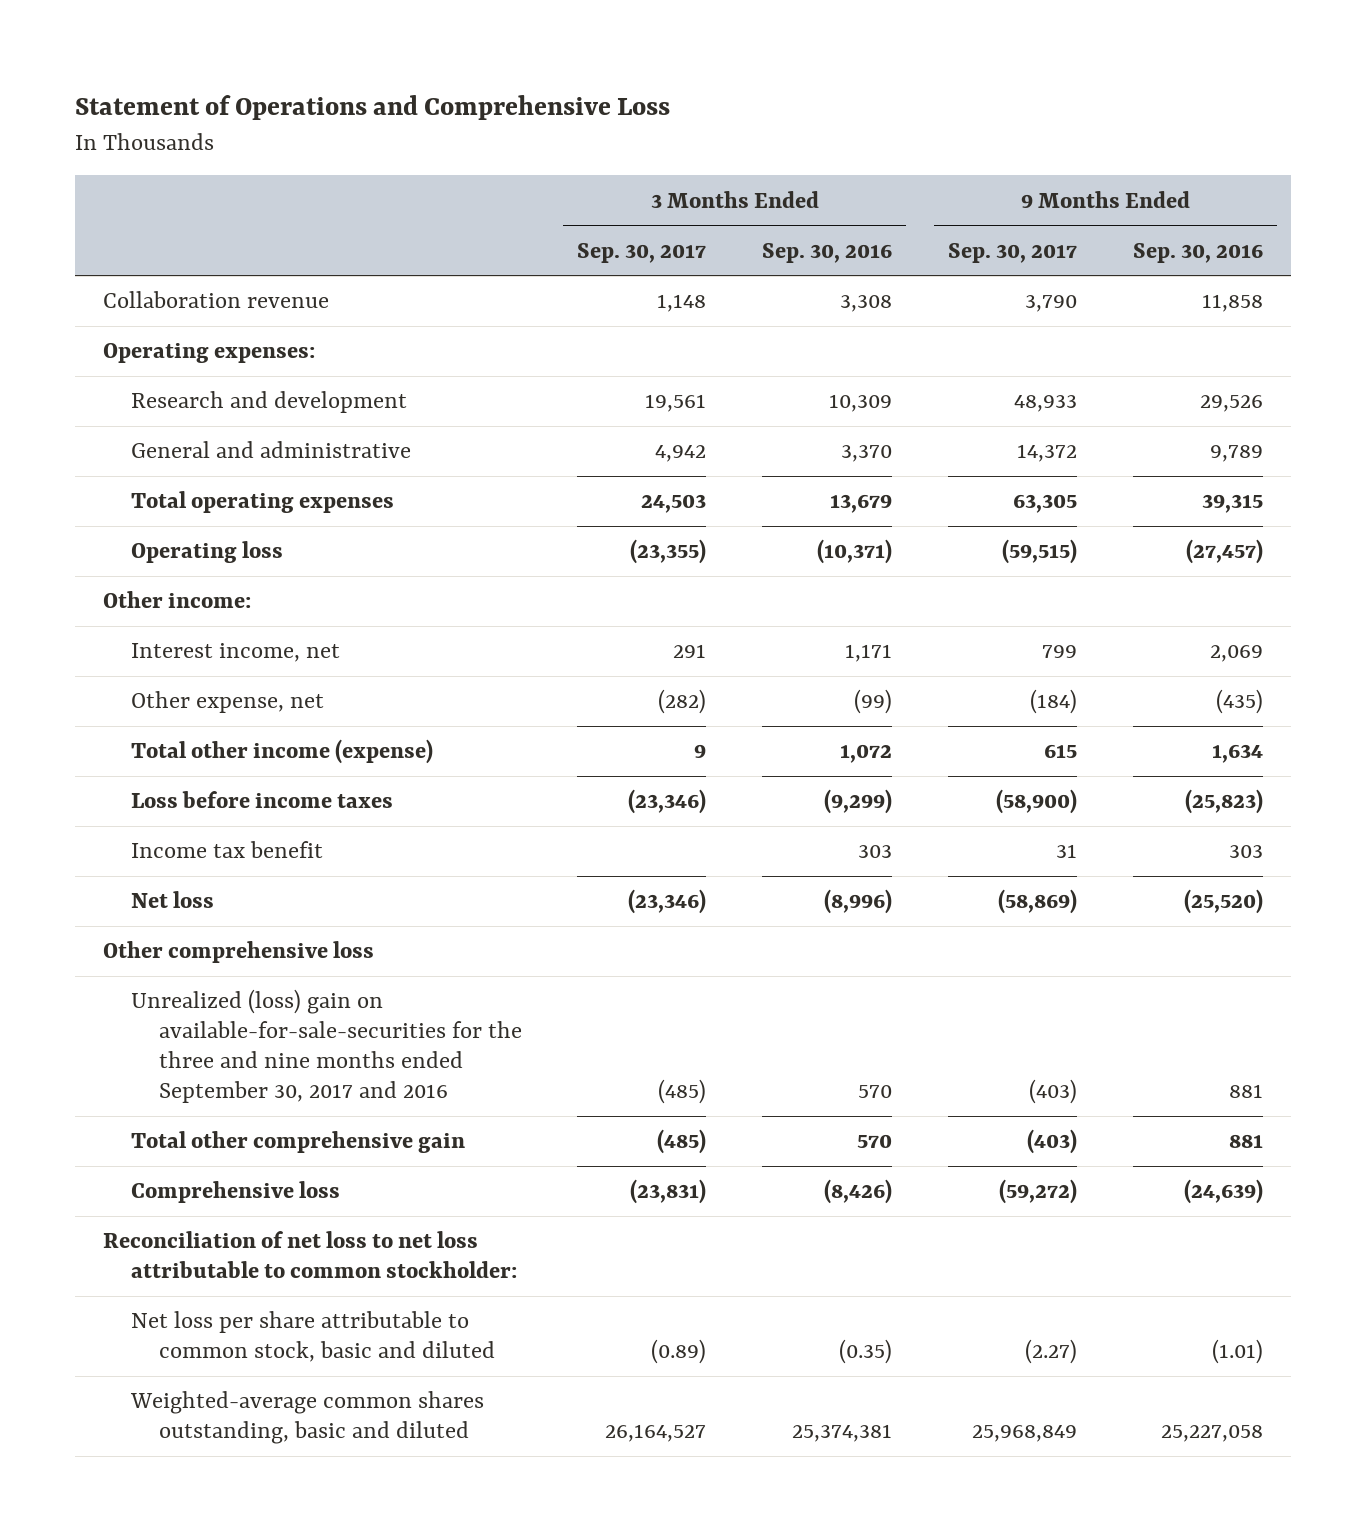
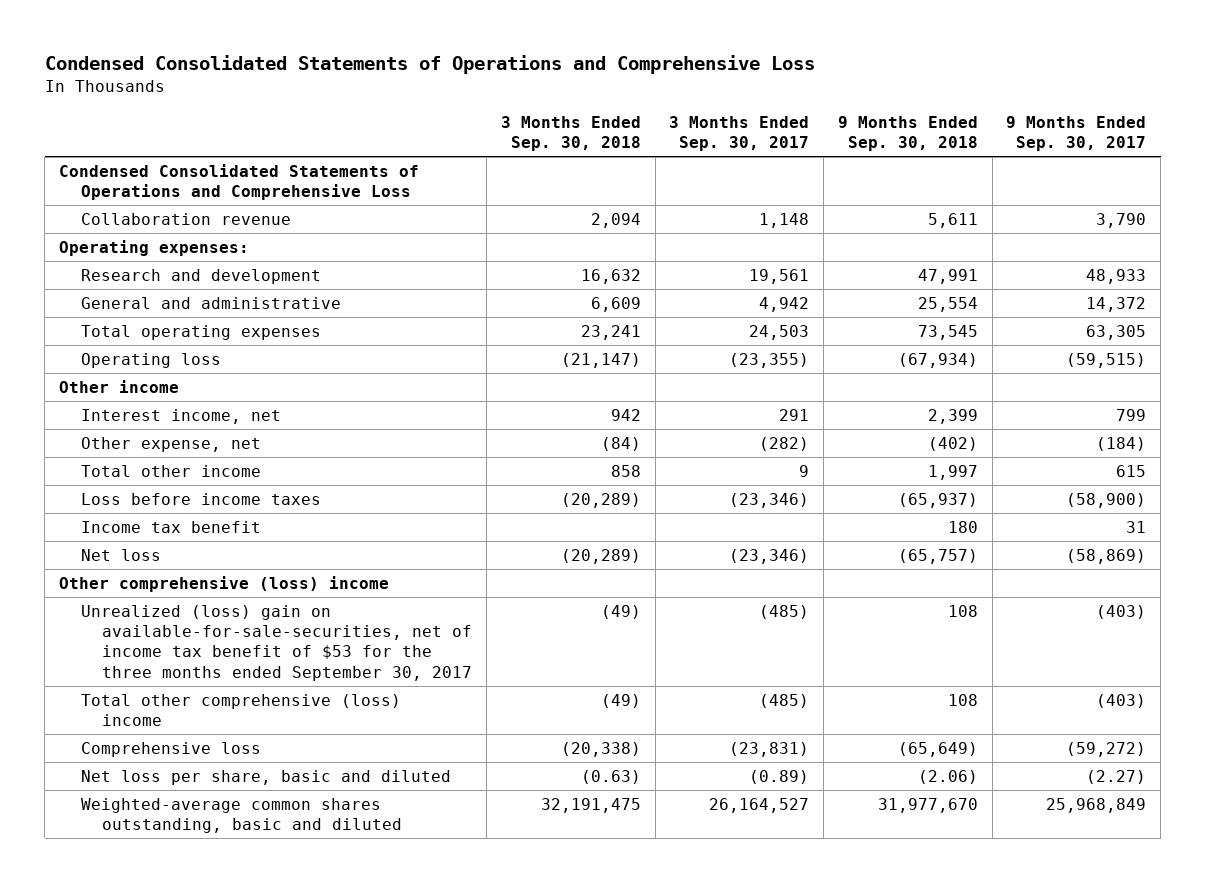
- Statement of Operations and Comprehensive Loss
+ Condensed Consolidated Statements of Operations and Comprehensive Loss
- | 3 Months Ended Sep. 30, 2017 | 3 Months Ended Sep. 30, 2016 | 9 Months Ended Sep. 30, 2017 | 9 Months Ended Sep. 30, 2016
+ | 3 Months Ended Sep. 30, 2018 | 3 Months Ended Sep. 30, 2017 | 9 Months Ended Sep. 30, 2018 | 9 Months Ended Sep. 30, 2017
+ Condensed Consolidated Statements of Operations and Comprehensive Loss
- Other income:
+ Other income
- Total other income (expense) | 9 | 1,072 | 615 | 1,634
+ Total other income | 858 | 9 | 1,997 | 615
- Other comprehensive loss
- Unrealized (loss) gain on available-for-sale-securities for the three and nine months ended September 30, 2017 and 2016 | (485) | 570 | (403) | 881
- Total other comprehensive gain | (485) | 570 | (403) | 881
+ Other comprehensive (loss) income
+ Unrealized (loss) gain on available-for-sale-securities, net of income tax benefit of $53 for the three months ended September 30, 2017 | (49) | (485) | 108 | (403)
+ Total other comprehensive (loss) income | (49) | (485) | 108 | (403)
- Reconciliation of net loss to net loss attributable to common stockholder:
- Net loss per share attributable to common stock, basic and diluted | (0.89) | (0.35) | (2.27) | (1.01)
+ Net loss per share, basic and diluted | (0.63) | (0.89) | (2.06) | (2.27)

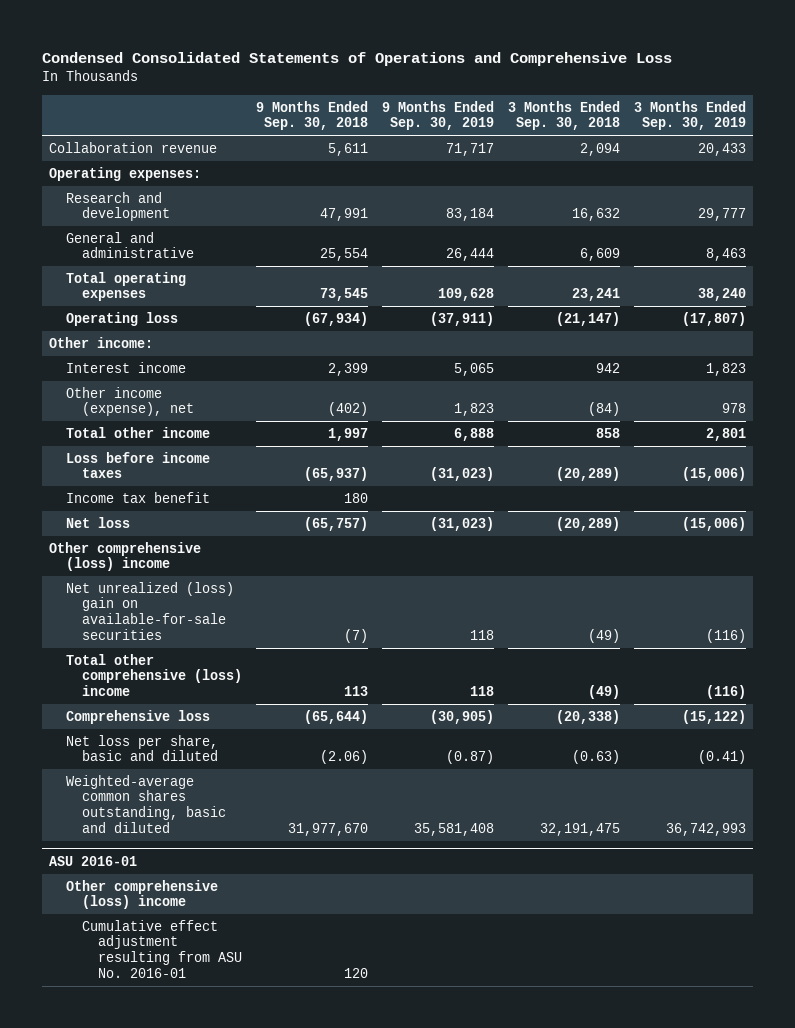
- | 3 Months Ended Sep. 30, 2018 | 3 Months Ended Sep. 30, 2017 | 9 Months Ended Sep. 30, 2018 | 9 Months Ended Sep. 30, 2017
+ | 9 Months Ended Sep. 30, 2018 | 9 Months Ended Sep. 30, 2019 | 3 Months Ended Sep. 30, 2018 | 3 Months Ended Sep. 30, 2019
- Condensed Consolidated Statements of Operations and Comprehensive Loss
- Other income
- Interest income, net | 942 | 291 | 2,399 | 799
- Other expense, net | (84) | (282) | (402) | (184)
+ Other income:
+ Interest income | 2,399 | 5,065 | 942 | 1,823
+ Other income (expense), net | (402) | 1,823 | (84) | 978
- Unrealized (loss) gain on available-for-sale-securities, net of income tax benefit of $53 for the three months ended September 30, 2017 | (49) | (485) | 108 | (403)
- Total other comprehensive (loss) income | (49) | (485) | 108 | (403)
- Comprehensive loss | (20,338) | (23,831) | (65,649) | (59,272)
+ Net unrealized (loss) gain on available-for-sale securities | (7) | 118 | (49) | (116)
+ Total other comprehensive (loss) income | 113 | 118 | (49) | (116)
+ Comprehensive loss | (65,644) | (30,905) | (20,338) | (15,122)
+ ASU 2016-01
+ Other comprehensive (loss) income
+ Cumulative effect adjustment resulting from ASU No. 2016-01 | 120 | | |

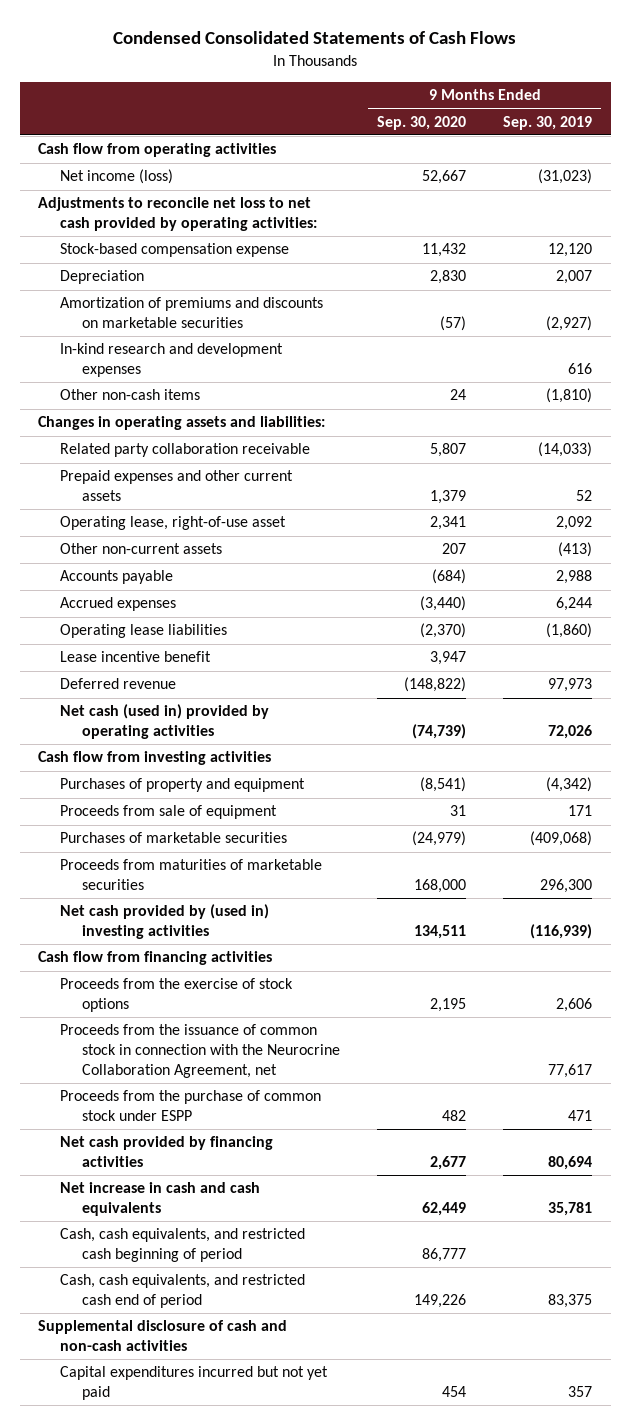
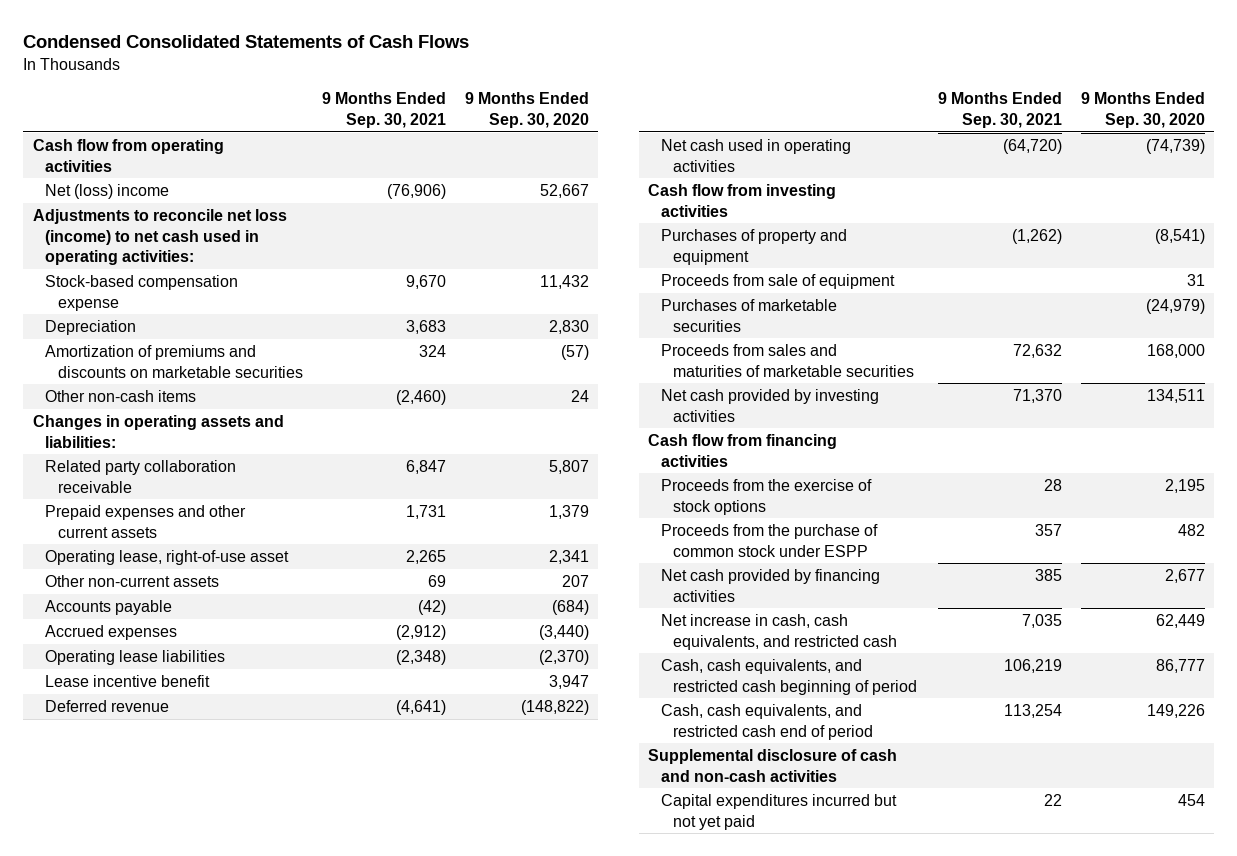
- | 9 Months Ended Sep. 30, 2020 | 9 Months Ended Sep. 30, 2019
+ | 9 Months Ended Sep. 30, 2021 | 9 Months Ended Sep. 30, 2020
- Net income (loss) | 52,667 | (31,023)
- Adjustments to reconcile net loss to net cash provided by operating activities:
+ Net (loss) income | (76,906) | 52,667
+ Adjustments to reconcile net loss (income) to net cash used in operating activities:
- In-kind research and development expenses | | 616
- Net cash (used in) provided by operating activities | (74,739) | 72,026
+ Net cash used in operating activities | (64,720) | (74,739)
- Proceeds from maturities of marketable securities | 168,000 | 296,300
- Net cash provided by (used in) investing activities | 134,511 | (116,939)
+ Proceeds from sales and maturities of marketable securities | 72,632 | 168,000
+ Net cash provided by investing activities | 71,370 | 134,511
- Proceeds from the issuance of common stock in connection with the Neurocrine Collaboration Agreement, net | | 77,617
- Net increase in cash and cash equivalents | 62,449 | 35,781
+ Net increase in cash, cash equivalents, and restricted cash | 7,035 | 62,449

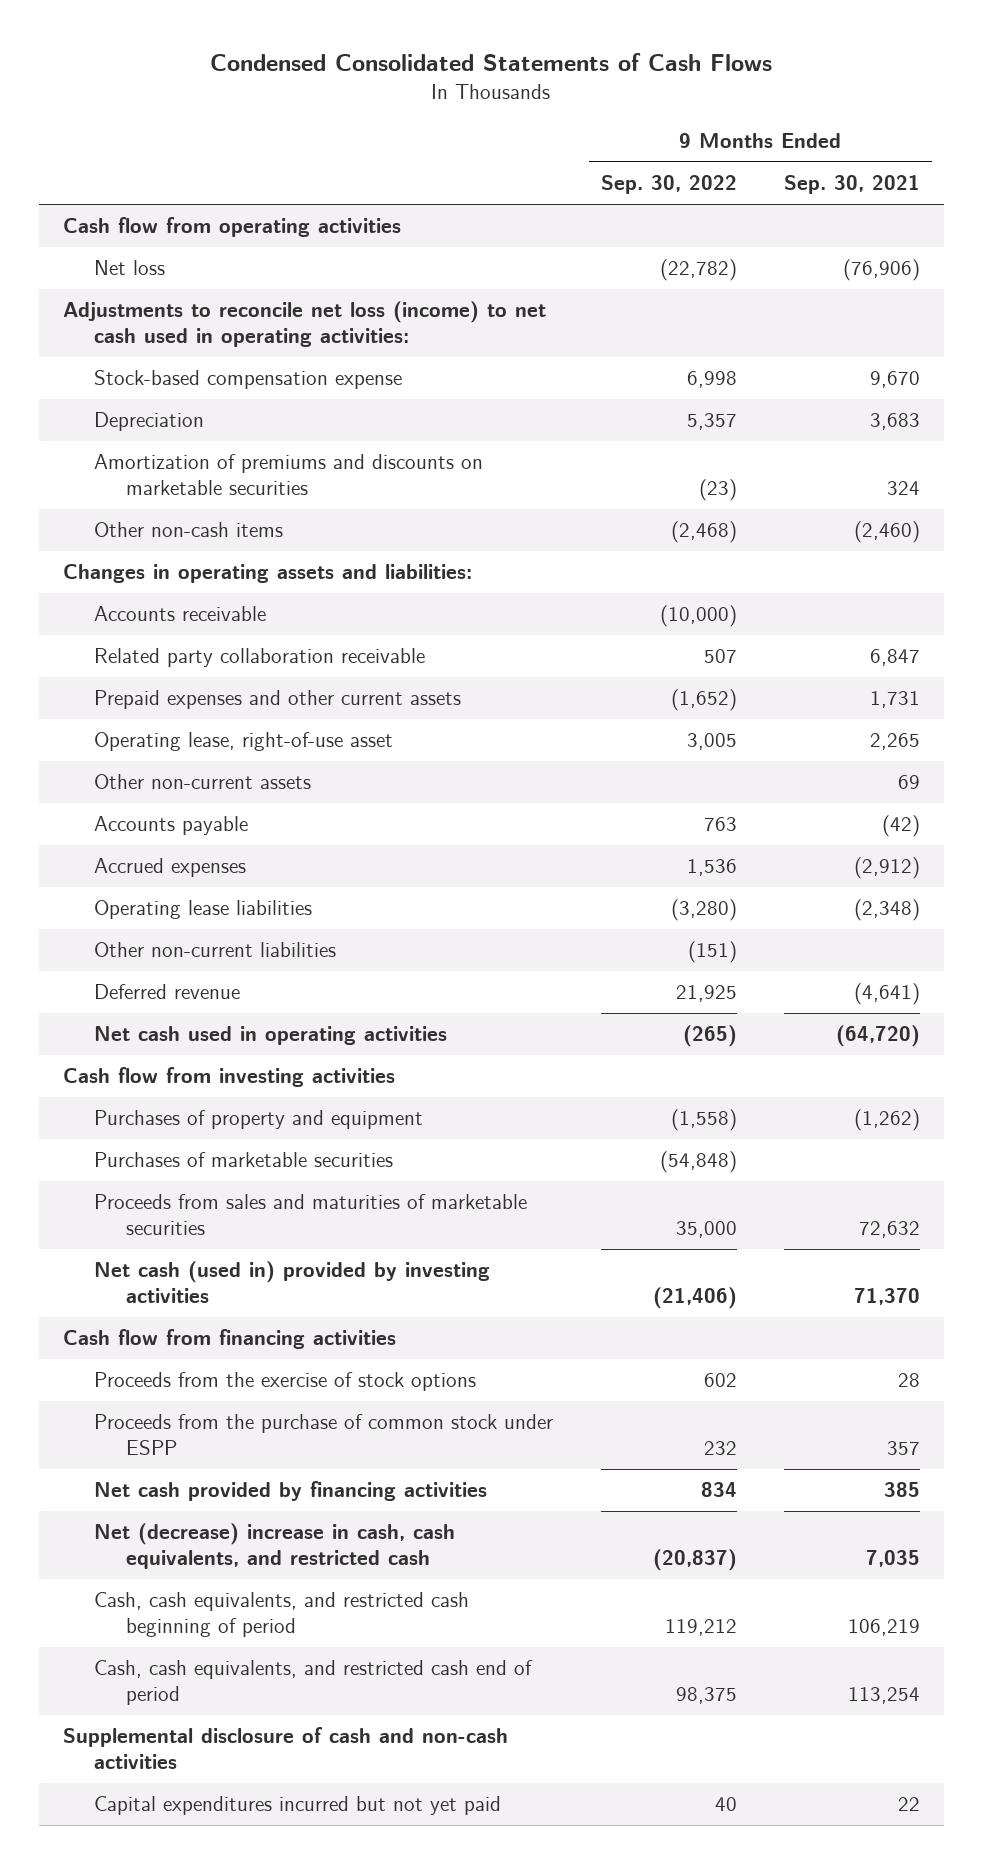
- | 9 Months Ended Sep. 30, 2021 | 9 Months Ended Sep. 30, 2020
+ | 9 Months Ended Sep. 30, 2022 | 9 Months Ended Sep. 30, 2021
- Net (loss) income | (76,906) | 52,667
+ Net loss | (22,782) | (76,906)
+ Accounts receivable | (10,000) |
- Lease incentive benefit | | 3,947
+ Other non-current liabilities | (151) |
- Proceeds from sale of equipment | | 31
- Net cash provided by investing activities | 71,370 | 134,511
+ Net cash (used in) provided by investing activities | (21,406) | 71,370
- Net increase in cash, cash equivalents, and restricted cash | 7,035 | 62,449
+ Net (decrease) increase in cash, cash equivalents, and restricted cash | (20,837) | 7,035

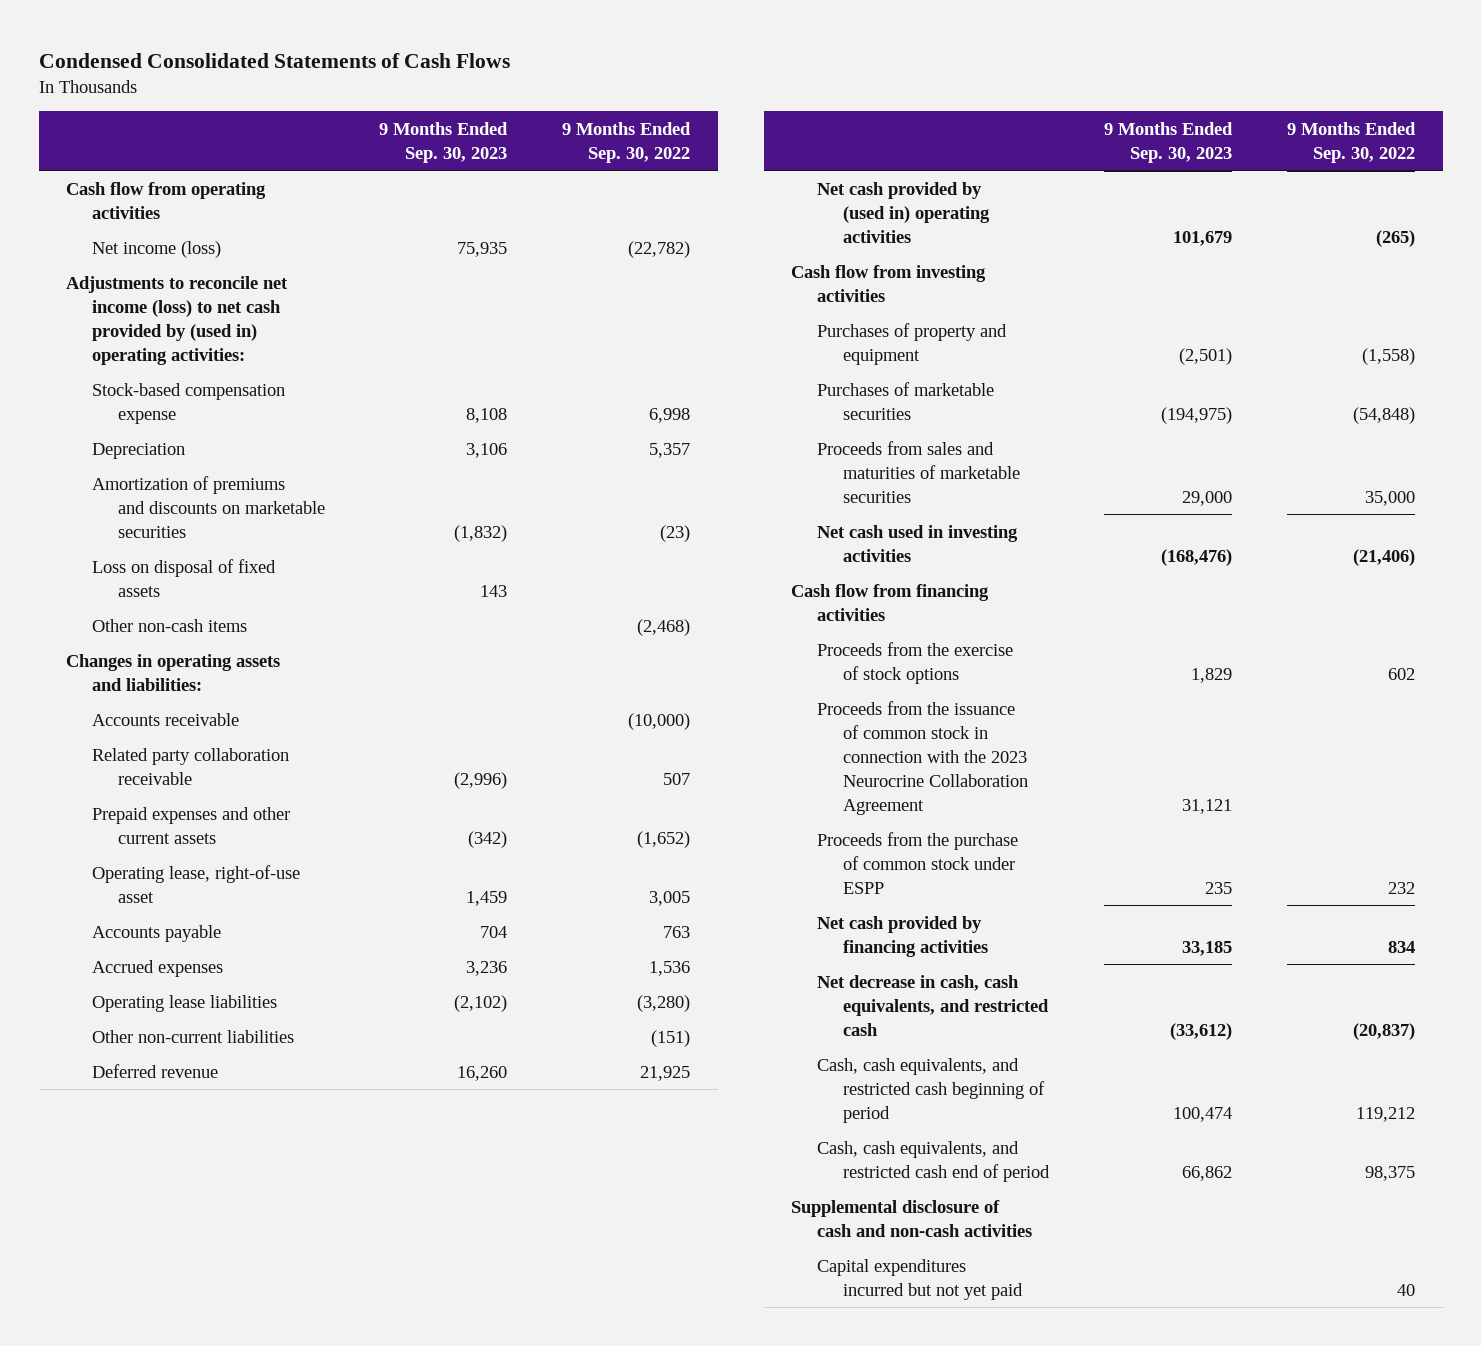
- | 9 Months Ended Sep. 30, 2022 | 9 Months Ended Sep. 30, 2021
+ | 9 Months Ended Sep. 30, 2023 | 9 Months Ended Sep. 30, 2022
- Net loss | (22,782) | (76,906)
- Adjustments to reconcile net loss (income) to net cash used in operating activities:
+ Net income (loss) | 75,935 | (22,782)
+ Adjustments to reconcile net income (loss) to net cash provided by (used in) operating activities:
+ Loss on disposal of fixed assets | 143 |
- Other non-current assets | | 69
- Net cash used in operating activities | (265) | (64,720)
+ Net cash provided by (used in) operating activities | 101,679 | (265)
- Net cash (used in) provided by investing activities | (21,406) | 71,370
+ Net cash used in investing activities | (168,476) | (21,406)
+ Proceeds from the issuance of common stock in connection with the 2023 Neurocrine Collaboration Agreement | 31,121 |
- Net (decrease) increase in cash, cash equivalents, and restricted cash | (20,837) | 7,035
+ Net decrease in cash, cash equivalents, and restricted cash | (33,612) | (20,837)

